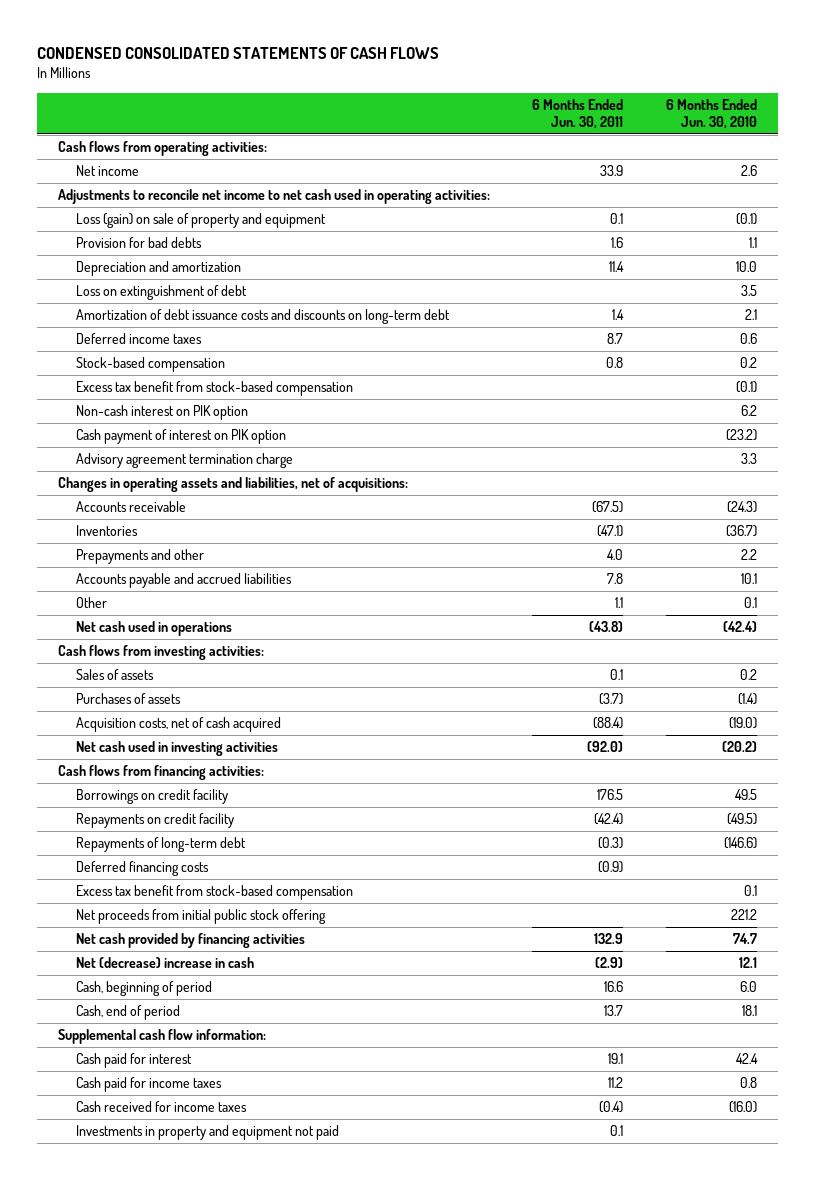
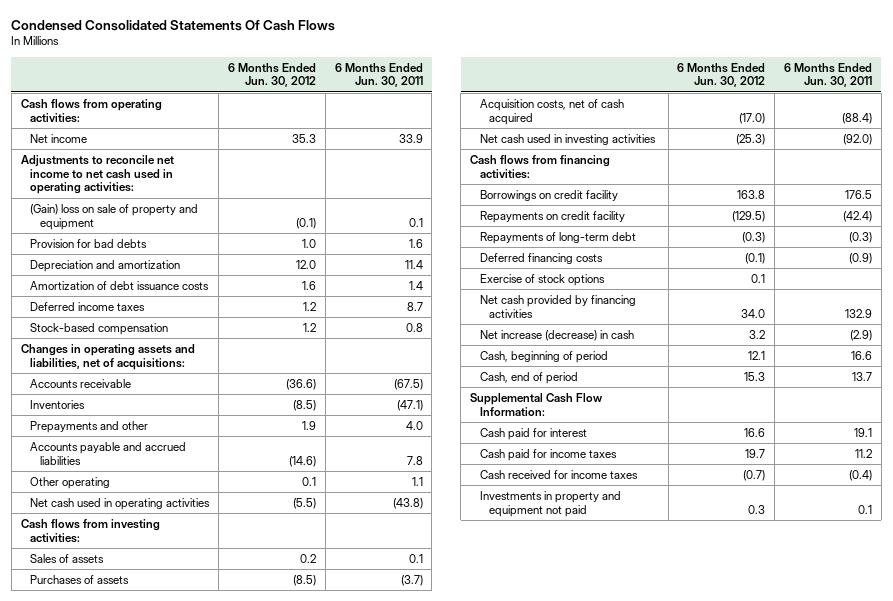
- CONDENSED CONSOLIDATED STATEMENTS OF CASH FLOWS
+ Condensed Consolidated Statements Of Cash Flows
- | 6 Months Ended Jun. 30, 2011 | 6 Months Ended Jun. 30, 2010
+ | 6 Months Ended Jun. 30, 2012 | 6 Months Ended Jun. 30, 2011
- Loss (gain) on sale of property and equipment | 0.1 | (0.1)
+ (Gain) loss on sale of property and equipment | (0.1) | 0.1
- Loss on extinguishment of debt | | 3.5
- Amortization of debt issuance costs and discounts on long-term debt | 1.4 | 2.1
+ Amortization of debt issuance costs | 1.6 | 1.4
- Excess tax benefit from stock-based compensation | | (0.1)
- Non-cash interest on PIK option | | 6.2
- Cash payment of interest on PIK option | | (23.2)
- Advisory agreement termination charge | | 3.3
- Other | 1.1 | 0.1
- Net cash used in operations | (43.8) | (42.4)
+ Other operating | 0.1 | 1.1
+ Net cash used in operating activities | (5.5) | (43.8)
- Excess tax benefit from stock-based compensation | | 0.1
- Net proceeds from initial public stock offering | | 221.2
+ Exercise of stock options | 0.1 |
- Net (decrease) increase in cash | (2.9) | 12.1
+ Net increase (decrease) in cash | 3.2 | (2.9)
- Supplemental cash flow information:
+ Supplemental Cash Flow Information:

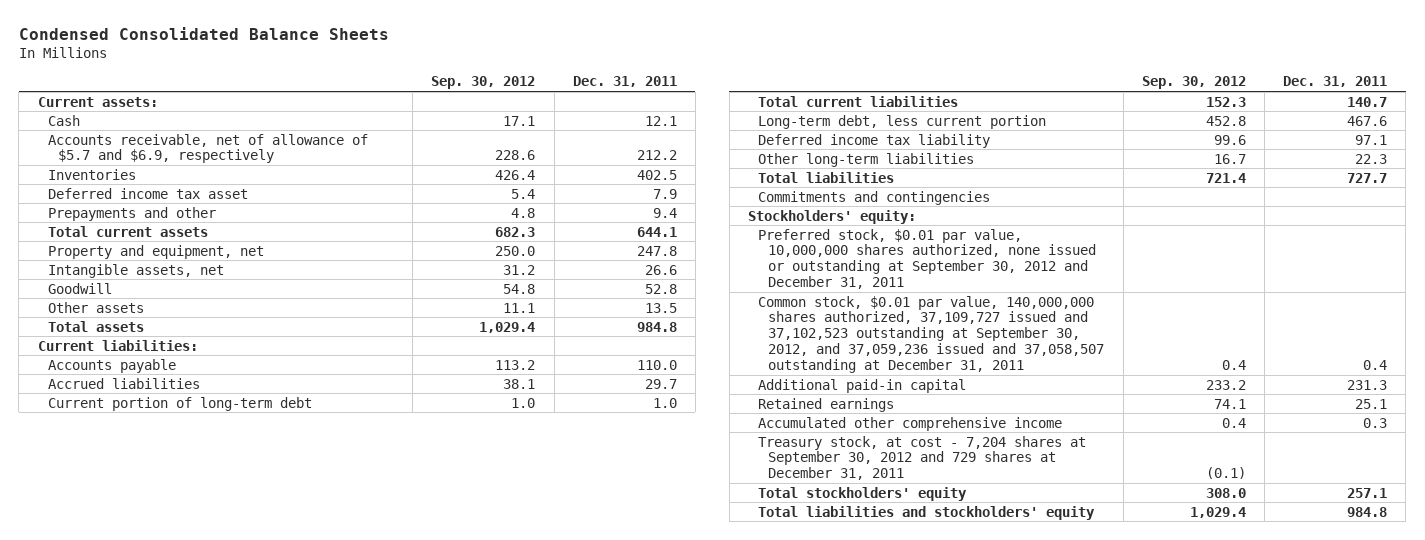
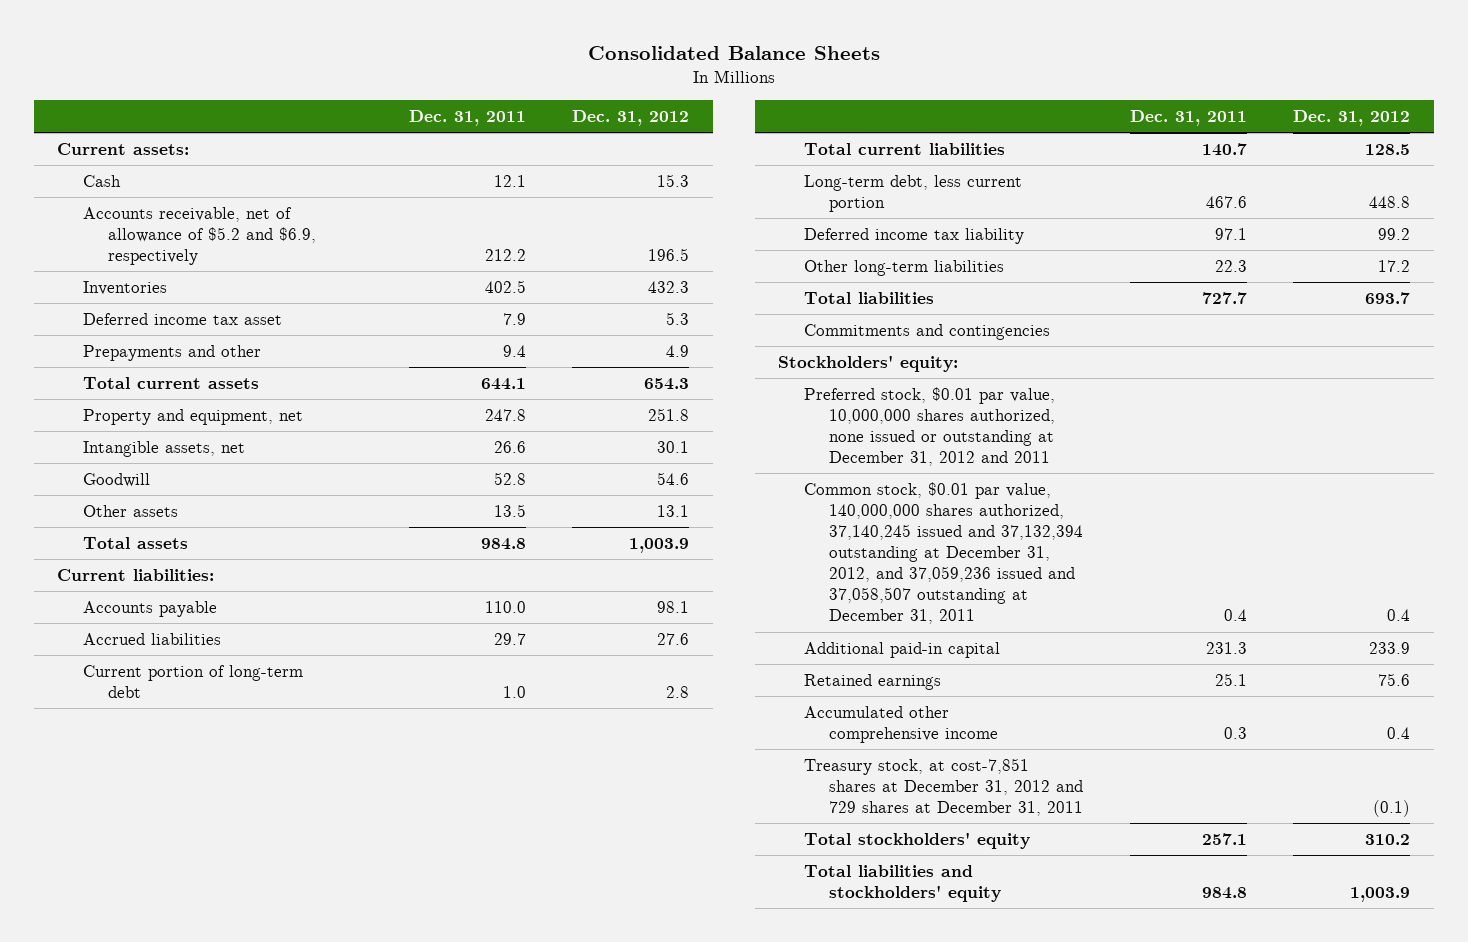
- Condensed Consolidated Balance Sheets
+ Consolidated Balance Sheets
- | Sep. 30, 2012 | Dec. 31, 2011
+ | Dec. 31, 2011 | Dec. 31, 2012
- Accounts receivable, net of allowance of $5.7 and $6.9, respectively | 228.6 | 212.2
+ Accounts receivable, net of allowance of $5.2 and $6.9, respectively | 212.2 | 196.5
- Preferred stock, $0.01 par value, 10,000,000 shares authorized, none issued or outstanding at September 30, 2012 and December 31, 2011
- Common stock, $0.01 par value, 140,000,000 shares authorized, 37,109,727 issued and 37,102,523 outstanding at September 30, 2012, and 37,059,236 issued and 37,058,507 outstanding at December 31, 2011 | 0.4 | 0.4
+ Preferred stock, $0.01 par value, 10,000,000 shares authorized, none issued or outstanding at December 31, 2012 and 2011
+ Common stock, $0.01 par value, 140,000,000 shares authorized, 37,140,245 issued and 37,132,394 outstanding at December 31, 2012, and 37,059,236 issued and 37,058,507 outstanding at December 31, 2011 | 0.4 | 0.4
- Treasury stock, at cost - 7,204 shares at September 30, 2012 and 729 shares at December 31, 2011 | (0.1) |
+ Treasury stock, at cost-7,851 shares at December 31, 2012 and 729 shares at December 31, 2011 | | (0.1)

